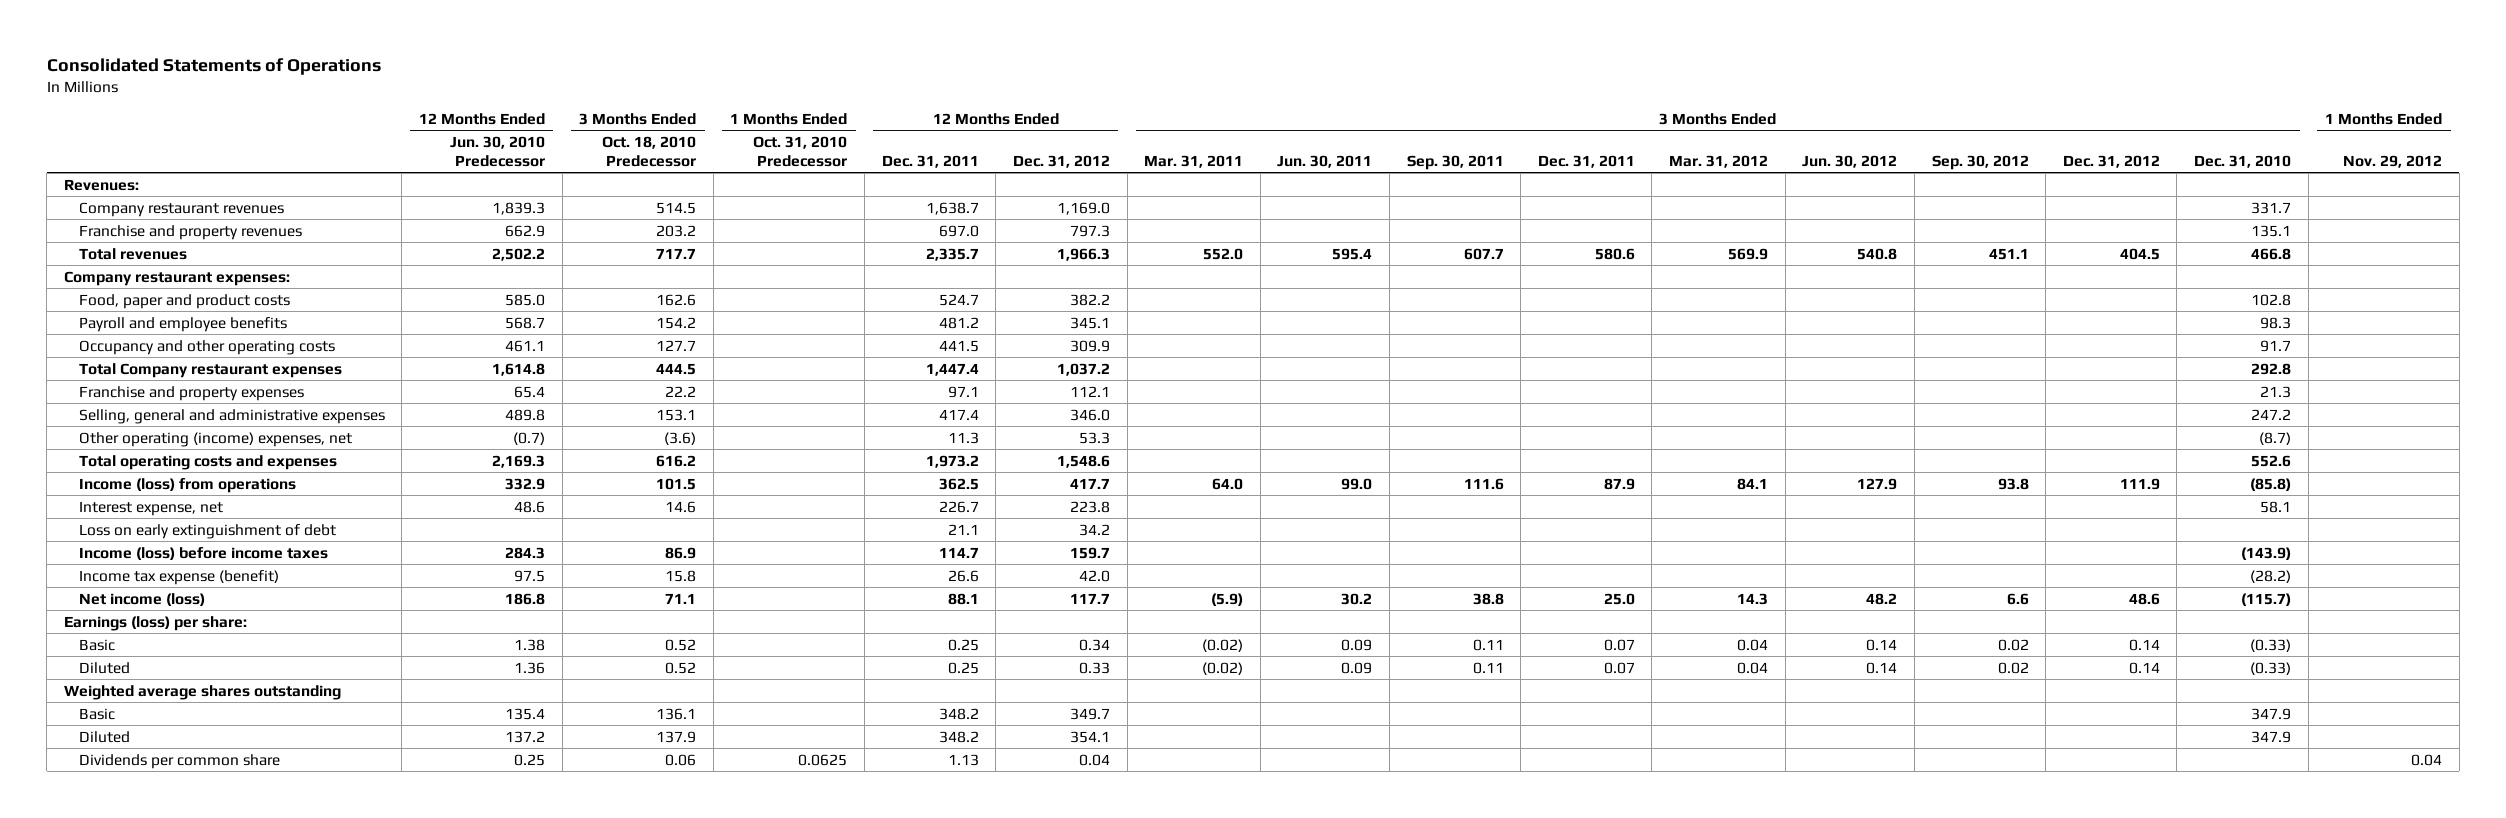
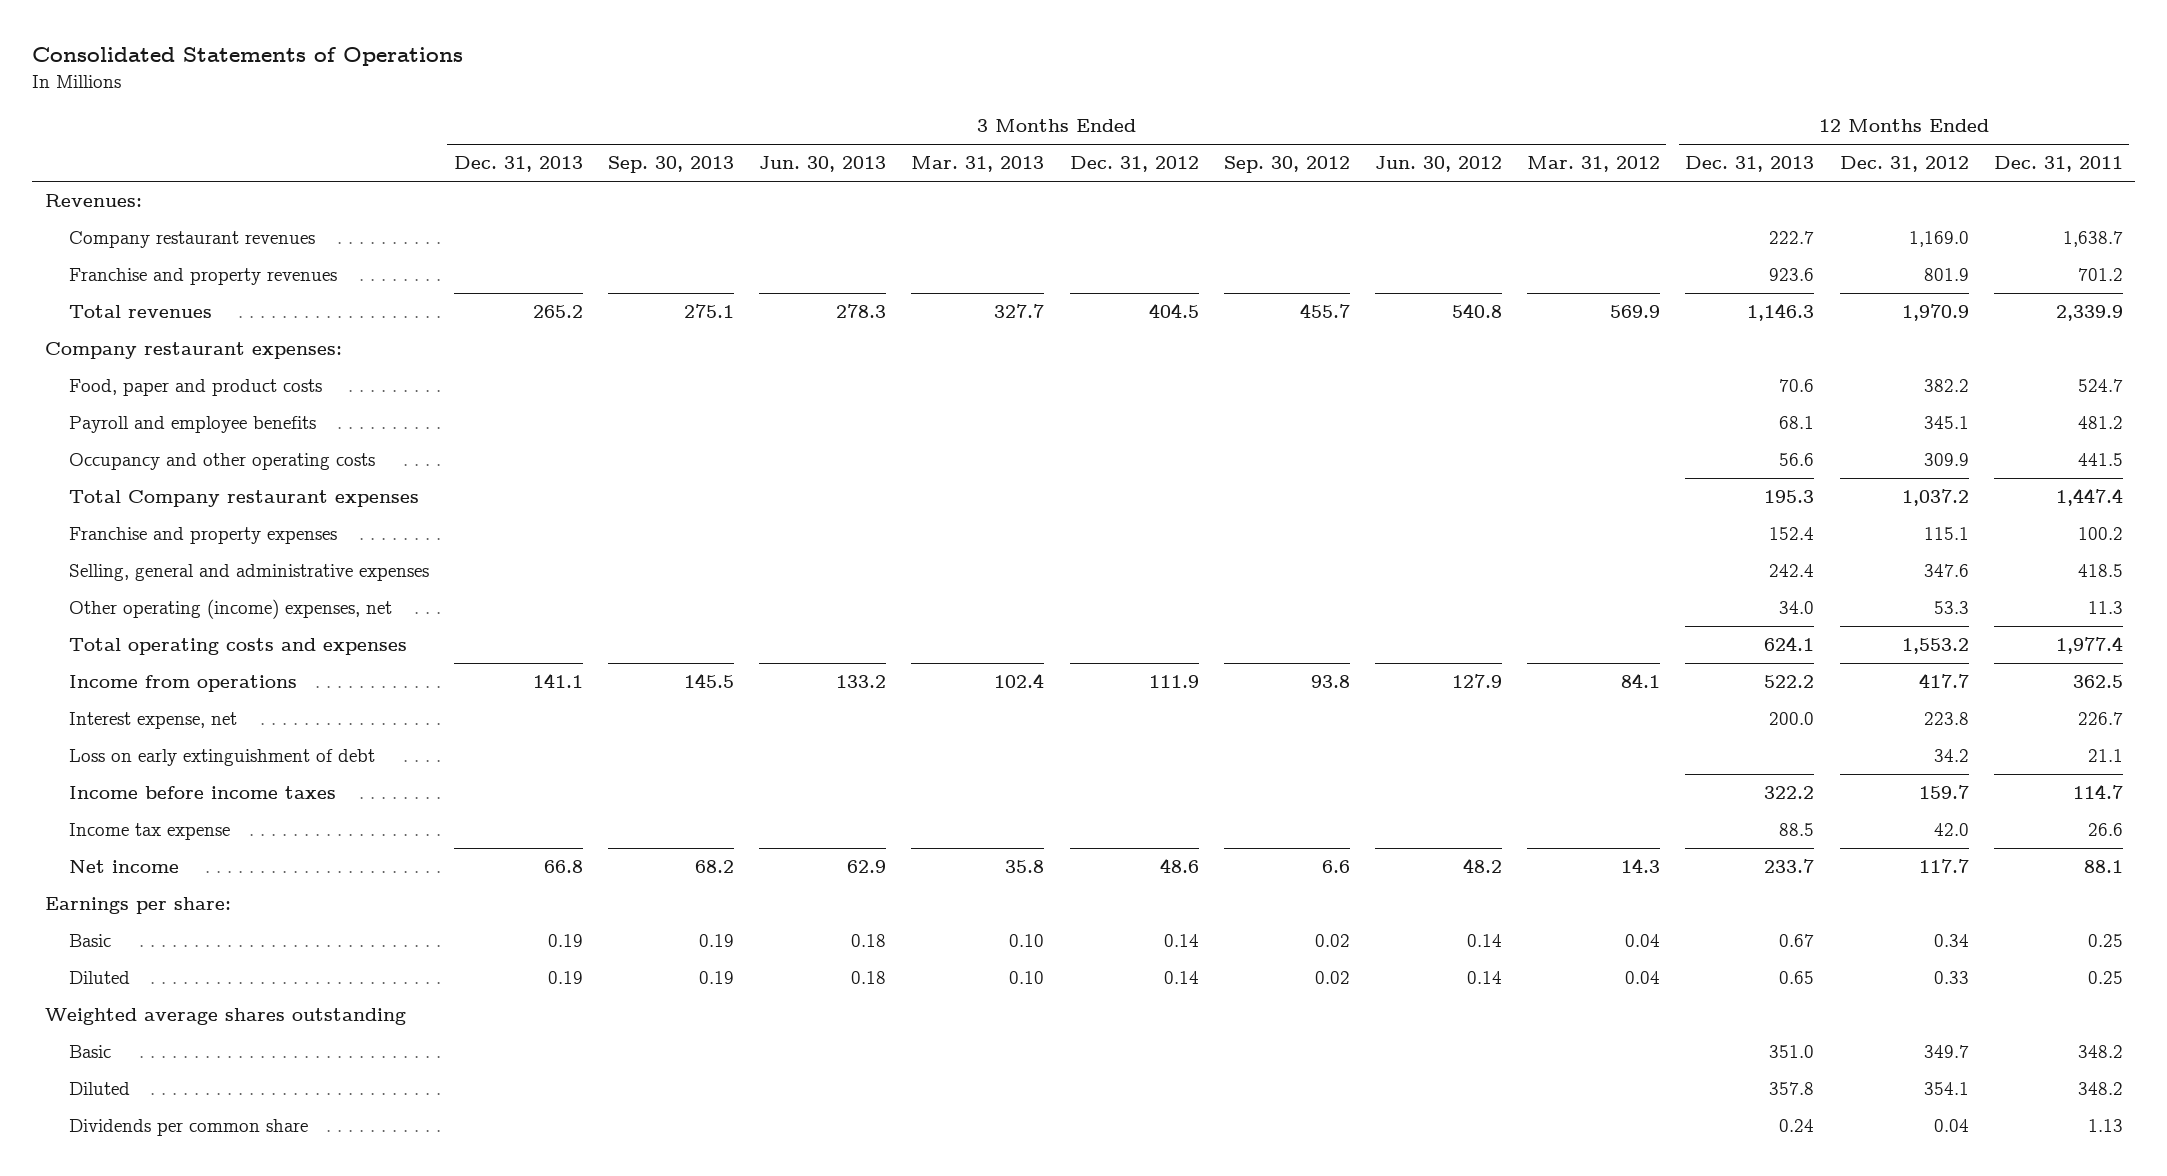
- | 12 Months Ended Jun. 30, 2010 Predecessor | 3 Months Ended Oct. 18, 2010 Predecessor | 1 Months Ended Oct. 31, 2010 Predecessor | 12 Months Ended Dec. 31, 2011 | 12 Months Ended Dec. 31, 2012 | 3 Months Ended Mar. 31, 2011 | 3 Months Ended Jun. 30, 2011 | 3 Months Ended Sep. 30, 2011 | 3 Months Ended Dec. 31, 2011 | 3 Months Ended Mar. 31, 2012 | 3 Months Ended Jun. 30, 2012 | 3 Months Ended Sep. 30, 2012 | 3 Months Ended Dec. 31, 2012 | 3 Months Ended Dec. 31, 2010 | 1 Months Ended Nov. 29, 2012
+ | 3 Months Ended Dec. 31, 2013 | 3 Months Ended Sep. 30, 2013 | 3 Months Ended Jun. 30, 2013 | 3 Months Ended Mar. 31, 2013 | 3 Months Ended Dec. 31, 2012 | 3 Months Ended Sep. 30, 2012 | 3 Months Ended Jun. 30, 2012 | 3 Months Ended Mar. 31, 2012 | 12 Months Ended Dec. 31, 2013 | 12 Months Ended Dec. 31, 2012 | 12 Months Ended Dec. 31, 2011
- Franchise and property revenues | 662.9 | 203.2 | | 697.0 | 797.3 | | | | | | | | | 135.1 |
- Total revenues | 2,502.2 | 717.7 | | 2,335.7 | 1,966.3 | 552.0 | 595.4 | 607.7 | 580.6 | 569.9 | 540.8 | 451.1 | 404.5 | 466.8 |
+ Franchise and property revenues | | | | | | | | | 923.6 | 801.9 | 701.2
+ Total revenues | 265.2 | 275.1 | 278.3 | 327.7 | 404.5 | 455.7 | 540.8 | 569.9 | 1,146.3 | 1,970.9 | 2,339.9
- Franchise and property expenses | 65.4 | 22.2 | | 97.1 | 112.1 | | | | | | | | | 21.3 |
- Selling, general and administrative expenses | 489.8 | 153.1 | | 417.4 | 346.0 | | | | | | | | | 247.2 |
+ Franchise and property expenses | | | | | | | | | 152.4 | 115.1 | 100.2
+ Selling, general and administrative expenses | | | | | | | | | 242.4 | 347.6 | 418.5
- Total operating costs and expenses | 2,169.3 | 616.2 | | 1,973.2 | 1,548.6 | | | | | | | | | 552.6 |
- Income (loss) from operations | 332.9 | 101.5 | | 362.5 | 417.7 | 64.0 | 99.0 | 111.6 | 87.9 | 84.1 | 127.9 | 93.8 | 111.9 | (85.8) |
+ Total operating costs and expenses | | | | | | | | | 624.1 | 1,553.2 | 1,977.4
+ Income from operations | 141.1 | 145.5 | 133.2 | 102.4 | 111.9 | 93.8 | 127.9 | 84.1 | 522.2 | 417.7 | 362.5
- Income (loss) before income taxes | 284.3 | 86.9 | | 114.7 | 159.7 | | | | | | | | | (143.9) |
- Income tax expense (benefit) | 97.5 | 15.8 | | 26.6 | 42.0 | | | | | | | | | (28.2) |
- Net income (loss) | 186.8 | 71.1 | | 88.1 | 117.7 | (5.9) | 30.2 | 38.8 | 25.0 | 14.3 | 48.2 | 6.6 | 48.6 | (115.7) |
- Earnings (loss) per share:
+ Income before income taxes | | | | | | | | | 322.2 | 159.7 | 114.7
+ Income tax expense | | | | | | | | | 88.5 | 42.0 | 26.6
+ Net income | 66.8 | 68.2 | 62.9 | 35.8 | 48.6 | 6.6 | 48.2 | 14.3 | 233.7 | 117.7 | 88.1
+ Earnings per share:

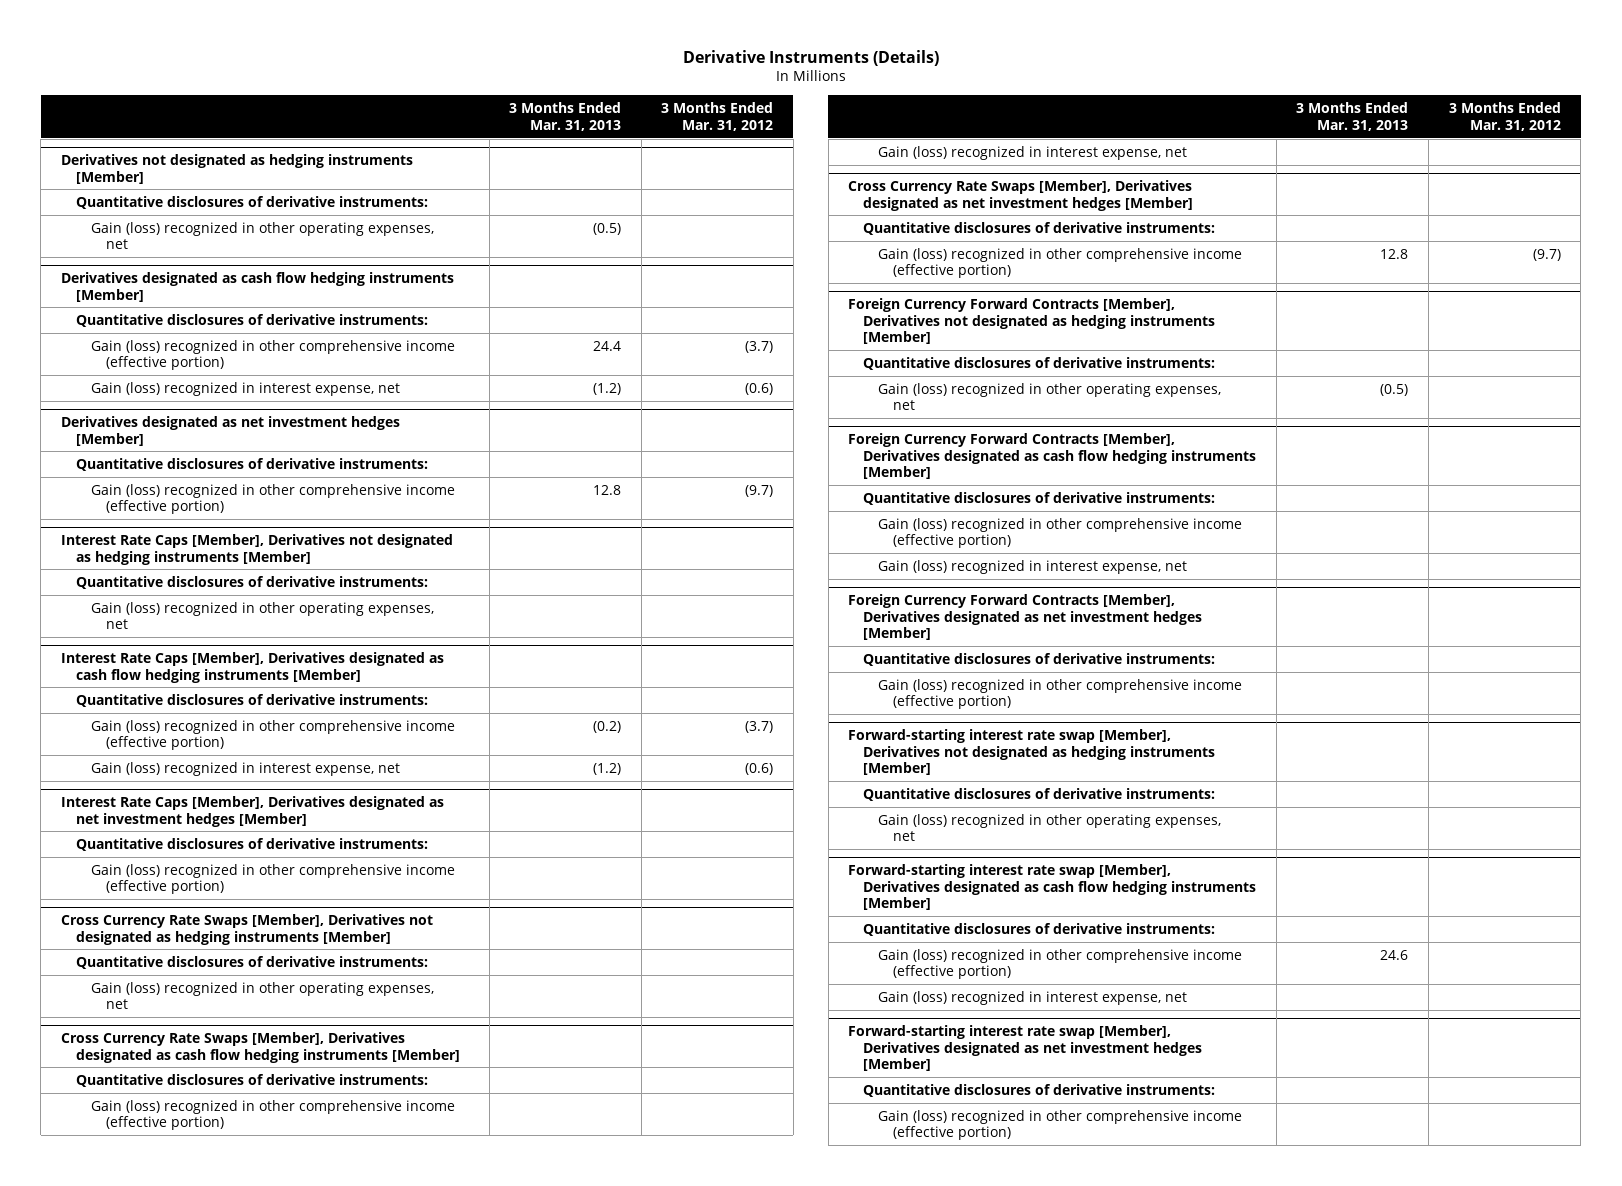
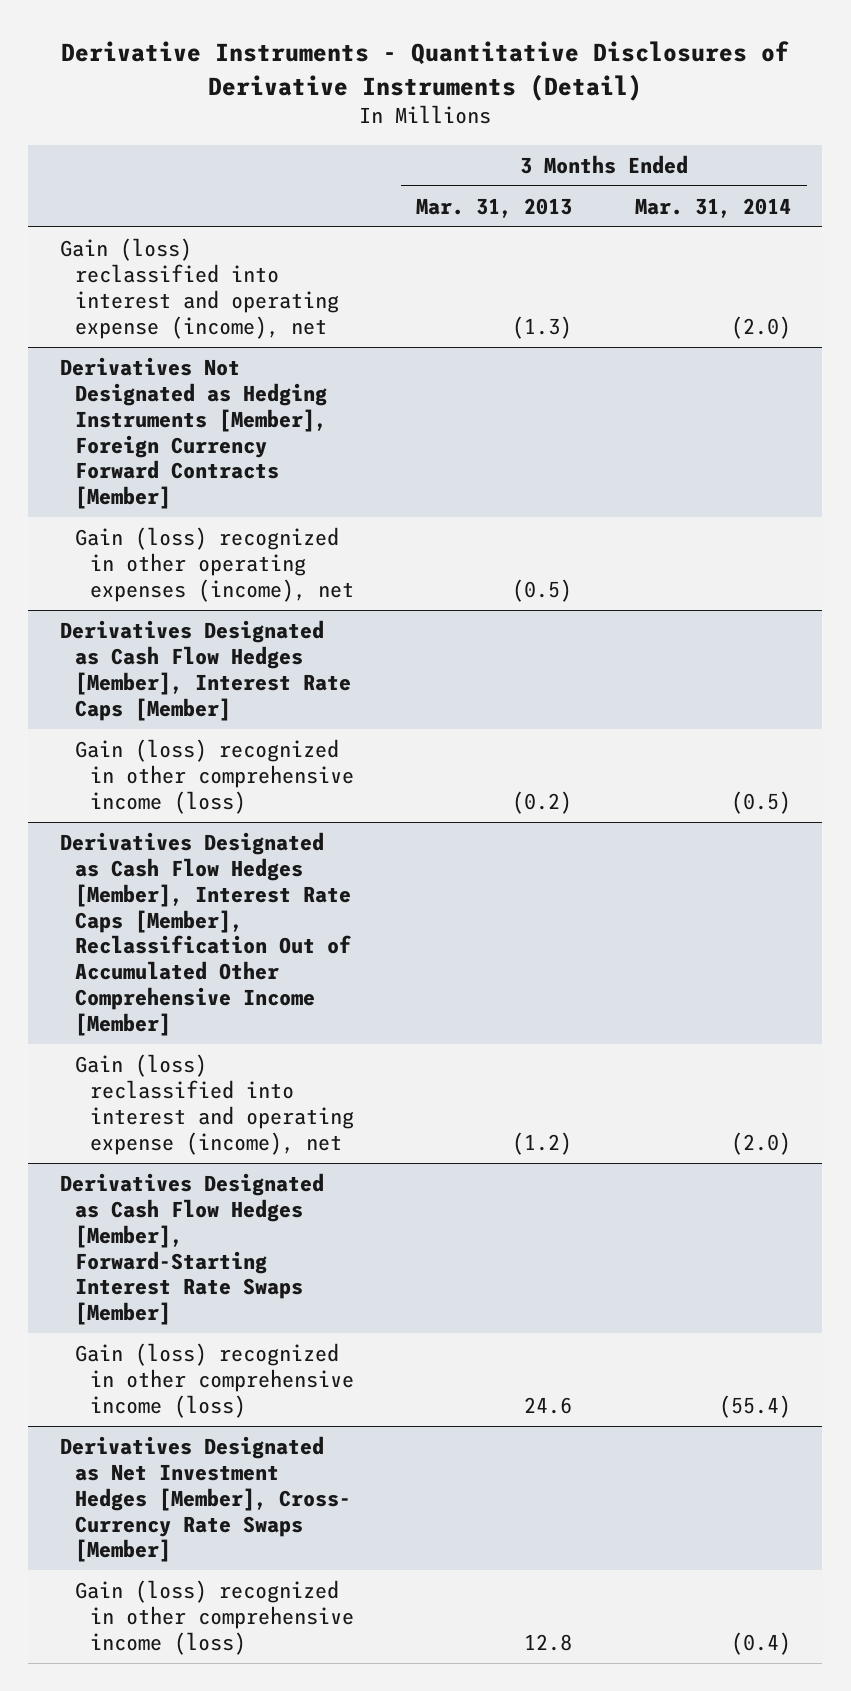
- Derivative Instruments (Details)
+ Derivative Instruments - Quantitative Disclosures of Derivative Instruments (Detail)
- | 3 Months Ended Mar. 31, 2013 | 3 Months Ended Mar. 31, 2012
+ | 3 Months Ended Mar. 31, 2013 | 3 Months Ended Mar. 31, 2014
- Derivatives not designated as hedging instruments [Member]
- Quantitative disclosures of derivative instruments:
- Gain (loss) recognized in other operating expenses, net | (0.5) |
- Derivatives designated as cash flow hedging instruments [Member]
- Quantitative disclosures of derivative instruments:
- Gain (loss) recognized in other comprehensive income (effective portion) | 24.4 | (3.7)
- Gain (loss) recognized in interest expense, net | (1.2) | (0.6)
- Derivatives designated as net investment hedges [Member]
- Quantitative disclosures of derivative instruments:
- Gain (loss) recognized in other comprehensive income (effective portion) | 12.8 | (9.7)
- Interest Rate Caps [Member], Derivatives not designated as hedging instruments [Member]
- Quantitative disclosures of derivative instruments:
- Gain (loss) recognized in other operating expenses, net
- Interest Rate Caps [Member], Derivatives designated as cash flow hedging instruments [Member]
- Quantitative disclosures of derivative instruments:
- Gain (loss) recognized in other comprehensive income (effective portion) | (0.2) | (3.7)
- Gain (loss) recognized in interest expense, net | (1.2) | (0.6)
- Interest Rate Caps [Member], Derivatives designated as net investment hedges [Member]
- Quantitative disclosures of derivative instruments:
- Gain (loss) recognized in other comprehensive income (effective portion)
- Cross Currency Rate Swaps [Member], Derivatives not designated as hedging instruments [Member]
- Quantitative disclosures of derivative instruments:
- Gain (loss) recognized in other operating expenses, net
- Cross Currency Rate Swaps [Member], Derivatives designated as cash flow hedging instruments [Member]
- Quantitative disclosures of derivative instruments:
- Gain (loss) recognized in other comprehensive income (effective portion)
- Gain (loss) recognized in interest expense, net
- Cross Currency Rate Swaps [Member], Derivatives designated as net investment hedges [Member]
- Quantitative disclosures of derivative instruments:
- Gain (loss) recognized in other comprehensive income (effective portion) | 12.8 | (9.7)
- Foreign Currency Forward Contracts [Member], Derivatives not designated as hedging instruments [Member]
- Quantitative disclosures of derivative instruments:
- Gain (loss) recognized in other operating expenses, net | (0.5) |
- Foreign Currency Forward Contracts [Member], Derivatives designated as cash flow hedging instruments [Member]
- Quantitative disclosures of derivative instruments:
- Gain (loss) recognized in other comprehensive income (effective portion)
- Gain (loss) recognized in interest expense, net
- Foreign Currency Forward Contracts [Member], Derivatives designated as net investment hedges [Member]
- Quantitative disclosures of derivative instruments:
- Gain (loss) recognized in other comprehensive income (effective portion)
- Forward-starting interest rate swap [Member], Derivatives not designated as hedging instruments [Member]
- Quantitative disclosures of derivative instruments:
- Gain (loss) recognized in other operating expenses, net
- Forward-starting interest rate swap [Member], Derivatives designated as cash flow hedging instruments [Member]
- Quantitative disclosures of derivative instruments:
- Gain (loss) recognized in other comprehensive income (effective portion) | 24.6 |
- Gain (loss) recognized in interest expense, net
- Forward-starting interest rate swap [Member], Derivatives designated as net investment hedges [Member]
- Quantitative disclosures of derivative instruments:
- Gain (loss) recognized in other comprehensive income (effective portion)
+ Gain (loss) reclassified into interest and operating expense (income), net | (1.3) | (2.0)
+ Derivatives Not Designated as Hedging Instruments [Member], Foreign Currency Forward Contracts [Member]
+ Gain (loss) recognized in other operating expenses (income), net | (0.5) |
+ Derivatives Designated as Cash Flow Hedges [Member], Interest Rate Caps [Member]
+ Gain (loss) recognized in other comprehensive income (loss) | (0.2) | (0.5)
+ Derivatives Designated as Cash Flow Hedges [Member], Interest Rate Caps [Member], Reclassification Out of Accumulated Other Comprehensive Income [Member]
+ Gain (loss) reclassified into interest and operating expense (income), net | (1.2) | (2.0)
+ Derivatives Designated as Cash Flow Hedges [Member], Forward-Starting Interest Rate Swaps [Member]
+ Gain (loss) recognized in other comprehensive income (loss) | 24.6 | (55.4)
+ Derivatives Designated as Net Investment Hedges [Member], Cross- Currency Rate Swaps [Member]
+ Gain (loss) recognized in other comprehensive income (loss) | 12.8 | (0.4)

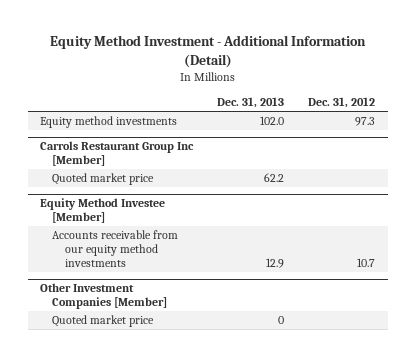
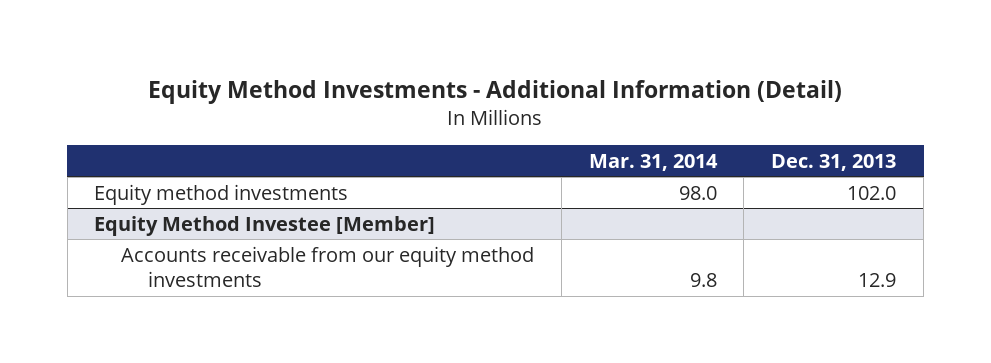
- Equity Method Investment - Additional Information (Detail)
+ Equity Method Investments - Additional Information (Detail)
- | Dec. 31, 2013 | Dec. 31, 2012
+ | Mar. 31, 2014 | Dec. 31, 2013
- Carrols Restaurant Group Inc [Member]
- Quoted market price | 62.2 |
- Other Investment Companies [Member]
- Quoted market price | 0 |

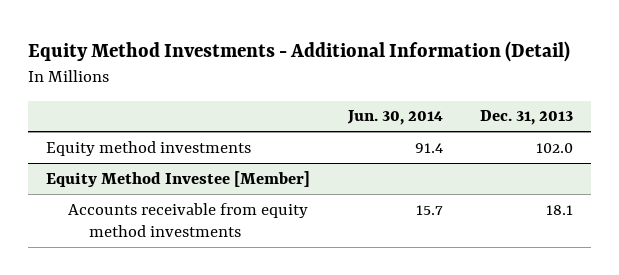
- | Mar. 31, 2014 | Dec. 31, 2013
+ | Jun. 30, 2014 | Dec. 31, 2013
@ Equity Method Investee [Member]
- Accounts receivable from our equity method investments | 9.8 | 12.9
+ Accounts receivable from equity method investments | 15.7 | 18.1

